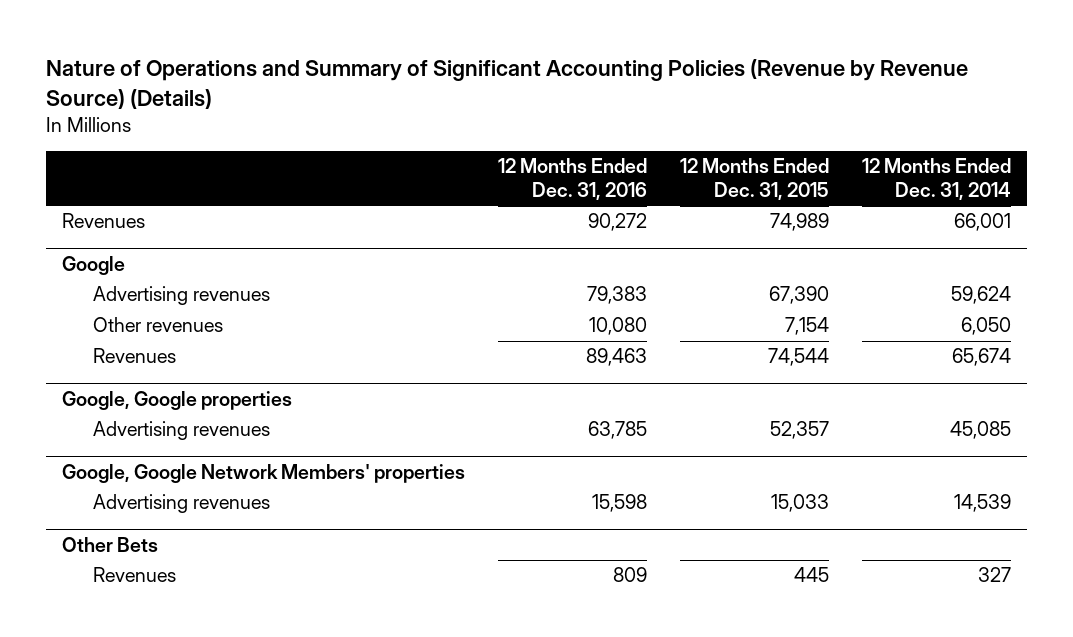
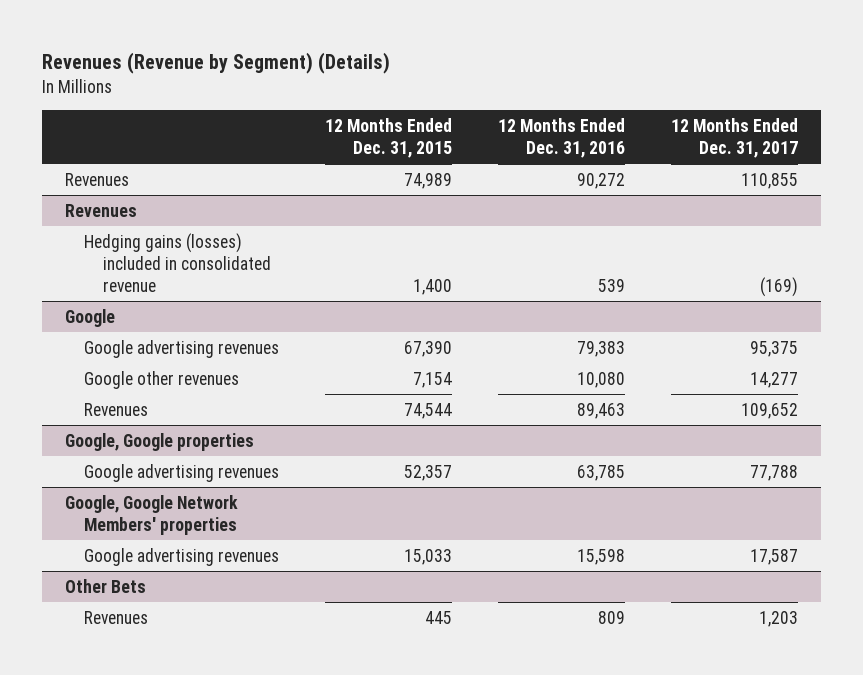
- Nature of Operations and Summary of Significant Accounting Policies (Revenue by Revenue Source) (Details)
+ Revenues (Revenue by Segment) (Details)
- | 12 Months Ended Dec. 31, 2016 | 12 Months Ended Dec. 31, 2015 | 12 Months Ended Dec. 31, 2014
+ | 12 Months Ended Dec. 31, 2015 | 12 Months Ended Dec. 31, 2016 | 12 Months Ended Dec. 31, 2017
+ Revenues
+ Hedging gains (losses) included in consolidated revenue | 1,400 | 539 | (169)
@ Google
- Advertising revenues | 79,383 | 67,390 | 59,624
- Other revenues | 10,080 | 7,154 | 6,050
+ Google advertising revenues | 67,390 | 79,383 | 95,375
+ Google other revenues | 7,154 | 10,080 | 14,277
@ Google, Google properties
- Advertising revenues | 63,785 | 52,357 | 45,085
+ Google advertising revenues | 52,357 | 63,785 | 77,788
@ Google, Google Network Members' properties
- Advertising revenues | 15,598 | 15,033 | 14,539
+ Google advertising revenues | 15,033 | 15,598 | 17,587

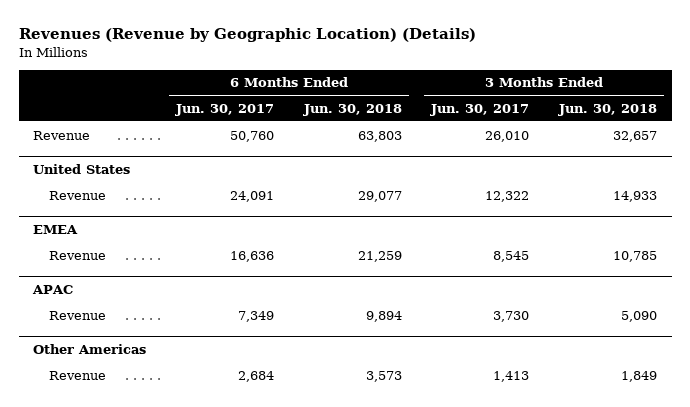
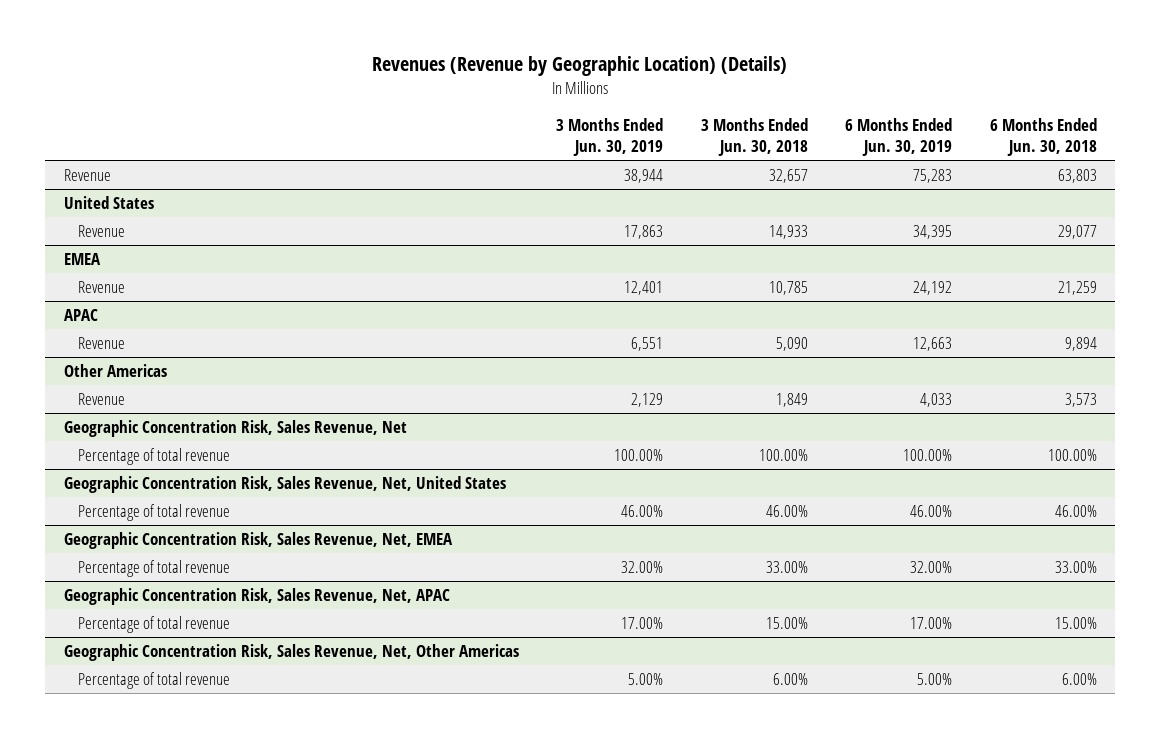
- | 6 Months Ended Jun. 30, 2017 | 6 Months Ended Jun. 30, 2018 | 3 Months Ended Jun. 30, 2017 | 3 Months Ended Jun. 30, 2018
+ | 3 Months Ended Jun. 30, 2019 | 3 Months Ended Jun. 30, 2018 | 6 Months Ended Jun. 30, 2019 | 6 Months Ended Jun. 30, 2018
+ Geographic Concentration Risk, Sales Revenue, Net
+ Percentage of total revenue | 100.00% | 100.00% | 100.00% | 100.00%
+ Geographic Concentration Risk, Sales Revenue, Net, United States
+ Percentage of total revenue | 46.00% | 46.00% | 46.00% | 46.00%
+ Geographic Concentration Risk, Sales Revenue, Net, EMEA
+ Percentage of total revenue | 32.00% | 33.00% | 32.00% | 33.00%
+ Geographic Concentration Risk, Sales Revenue, Net, APAC
+ Percentage of total revenue | 17.00% | 15.00% | 17.00% | 15.00%
+ Geographic Concentration Risk, Sales Revenue, Net, Other Americas
+ Percentage of total revenue | 5.00% | 6.00% | 5.00% | 6.00%

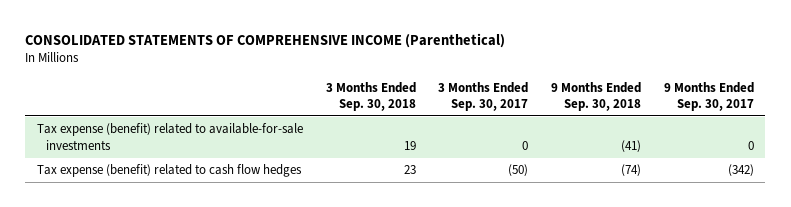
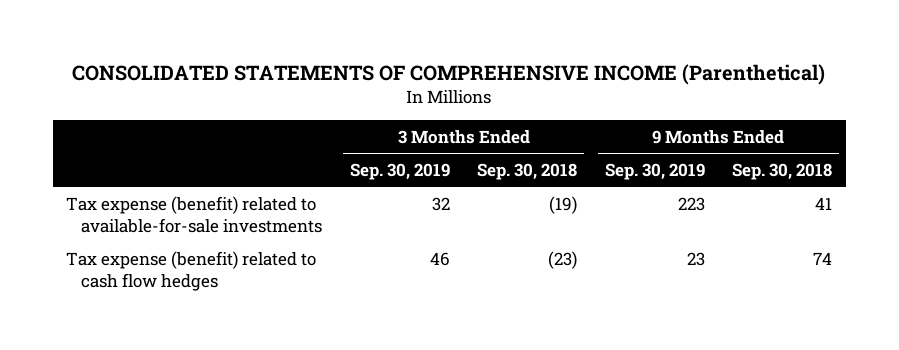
- | 3 Months Ended Sep. 30, 2018 | 3 Months Ended Sep. 30, 2017 | 9 Months Ended Sep. 30, 2018 | 9 Months Ended Sep. 30, 2017
+ | 3 Months Ended Sep. 30, 2019 | 3 Months Ended Sep. 30, 2018 | 9 Months Ended Sep. 30, 2019 | 9 Months Ended Sep. 30, 2018
- Tax expense (benefit) related to available-for-sale investments | 19 | 0 | (41) | 0
- Tax expense (benefit) related to cash flow hedges | 23 | (50) | (74) | (342)
+ Tax expense (benefit) related to available-for-sale investments | 32 | (19) | 223 | 41
+ Tax expense (benefit) related to cash flow hedges | 46 | (23) | 23 | 74

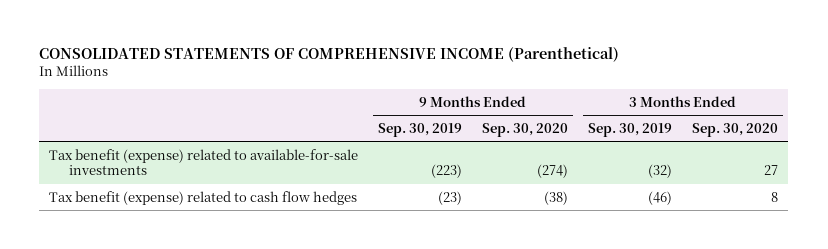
- | 3 Months Ended Sep. 30, 2019 | 3 Months Ended Sep. 30, 2018 | 9 Months Ended Sep. 30, 2019 | 9 Months Ended Sep. 30, 2018
+ | 9 Months Ended Sep. 30, 2019 | 9 Months Ended Sep. 30, 2020 | 3 Months Ended Sep. 30, 2019 | 3 Months Ended Sep. 30, 2020
- Tax expense (benefit) related to available-for-sale investments | 32 | (19) | 223 | 41
- Tax expense (benefit) related to cash flow hedges | 46 | (23) | 23 | 74
+ Tax benefit (expense) related to available-for-sale investments | (223) | (274) | (32) | 27
+ Tax benefit (expense) related to cash flow hedges | (23) | (38) | (46) | 8

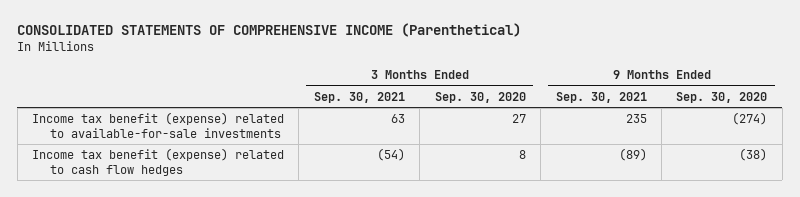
- | 9 Months Ended Sep. 30, 2019 | 9 Months Ended Sep. 30, 2020 | 3 Months Ended Sep. 30, 2019 | 3 Months Ended Sep. 30, 2020
+ | 3 Months Ended Sep. 30, 2021 | 3 Months Ended Sep. 30, 2020 | 9 Months Ended Sep. 30, 2021 | 9 Months Ended Sep. 30, 2020
- Tax benefit (expense) related to available-for-sale investments | (223) | (274) | (32) | 27
- Tax benefit (expense) related to cash flow hedges | (23) | (38) | (46) | 8
+ Income tax benefit (expense) related to available-for-sale investments | 63 | 27 | 235 | (274)
+ Income tax benefit (expense) related to cash flow hedges | (54) | 8 | (89) | (38)

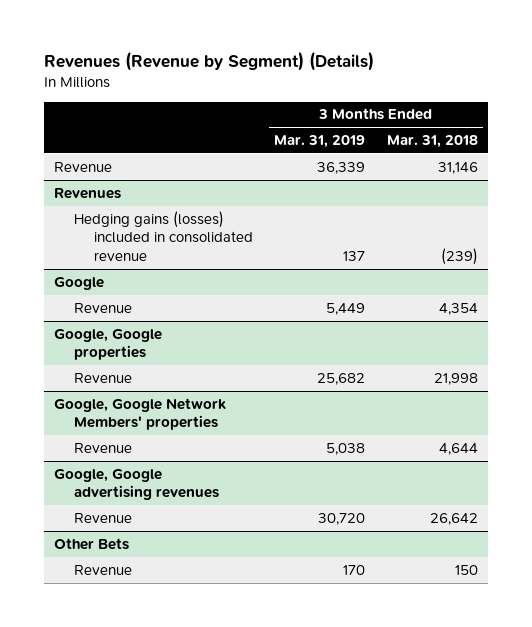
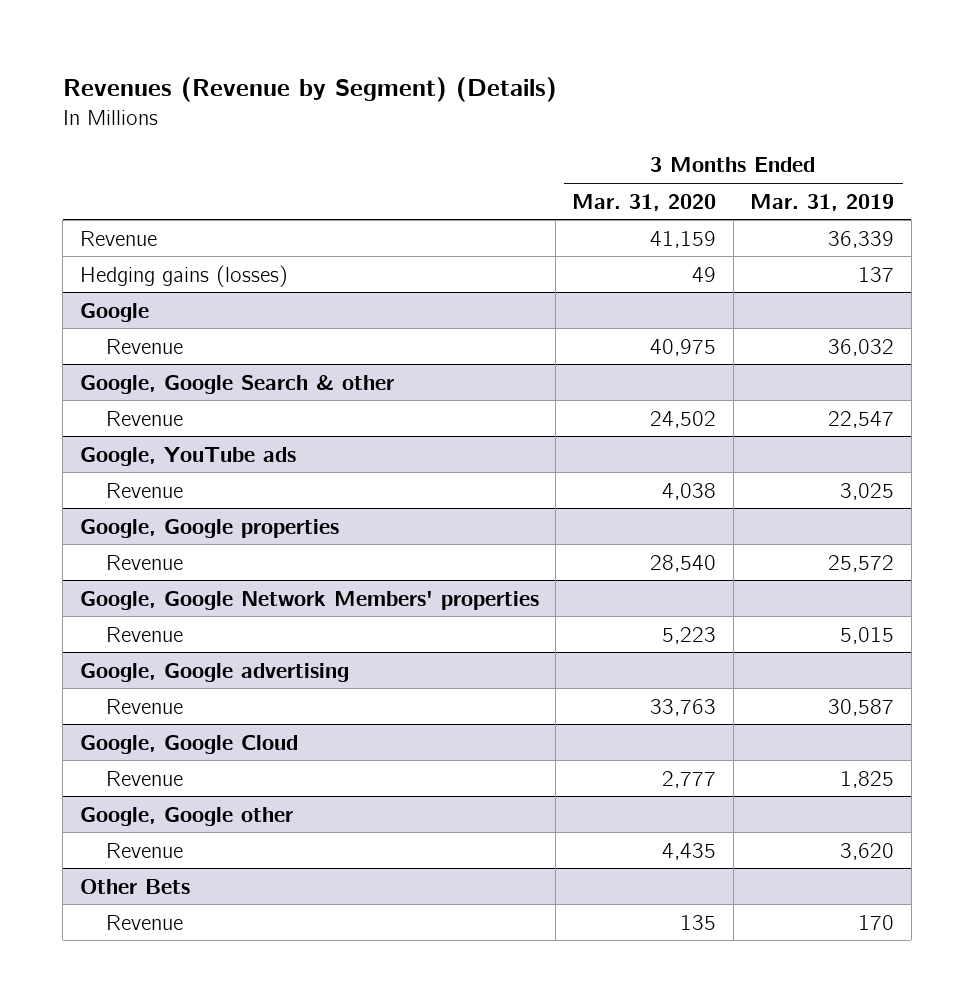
- | 3 Months Ended Mar. 31, 2019 | 3 Months Ended Mar. 31, 2018
+ | 3 Months Ended Mar. 31, 2020 | 3 Months Ended Mar. 31, 2019
- Revenues
- Hedging gains (losses) included in consolidated revenue | 137 | (239)
+ Hedging gains (losses) | 49 | 137
@ Google
- Revenue | 5,449 | 4,354
+ Revenue | 40,975 | 36,032
+ Google, Google Search & other
+ Revenue | 24,502 | 22,547
+ Google, YouTube ads
+ Revenue | 4,038 | 3,025
@ Google, Google properties
- Revenue | 25,682 | 21,998
+ Revenue | 28,540 | 25,572
@ Google, Google Network Members' properties
- Revenue | 5,038 | 4,644
- Google, Google advertising revenues
- Revenue | 30,720 | 26,642
@ Google, Google Network Members' properties
+ Revenue | 5,223 | 5,015
+ Google, Google advertising
+ Revenue | 33,763 | 30,587
+ Google, Google Cloud
+ Revenue | 2,777 | 1,825
+ Google, Google other
+ Revenue | 4,435 | 3,620

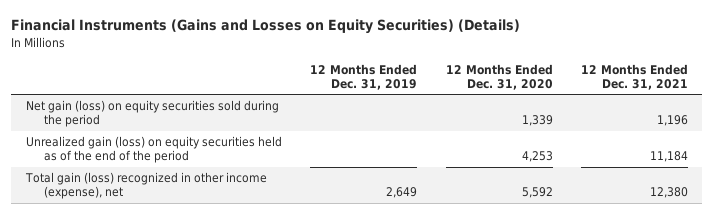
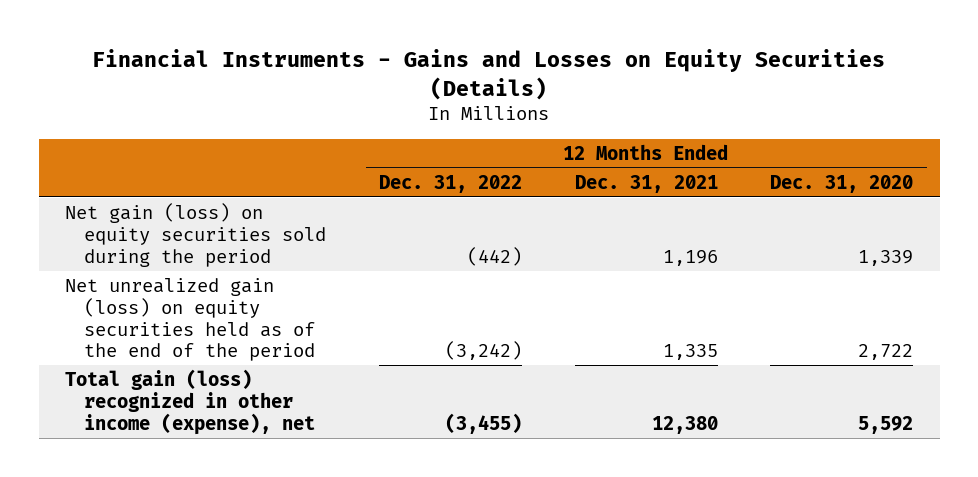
- Financial Instruments (Gains and Losses on Equity Securities) (Details)
+ Financial Instruments - Gains and Losses on Equity Securities (Details)
- | 12 Months Ended Dec. 31, 2019 | 12 Months Ended Dec. 31, 2020 | 12 Months Ended Dec. 31, 2021
+ | 12 Months Ended Dec. 31, 2022 | 12 Months Ended Dec. 31, 2021 | 12 Months Ended Dec. 31, 2020
- Unrealized gain (loss) on equity securities held as of the end of the period | | 4,253 | 11,184
+ Net unrealized gain (loss) on equity securities held as of the end of the period | (3,242) | 1,335 | 2,722

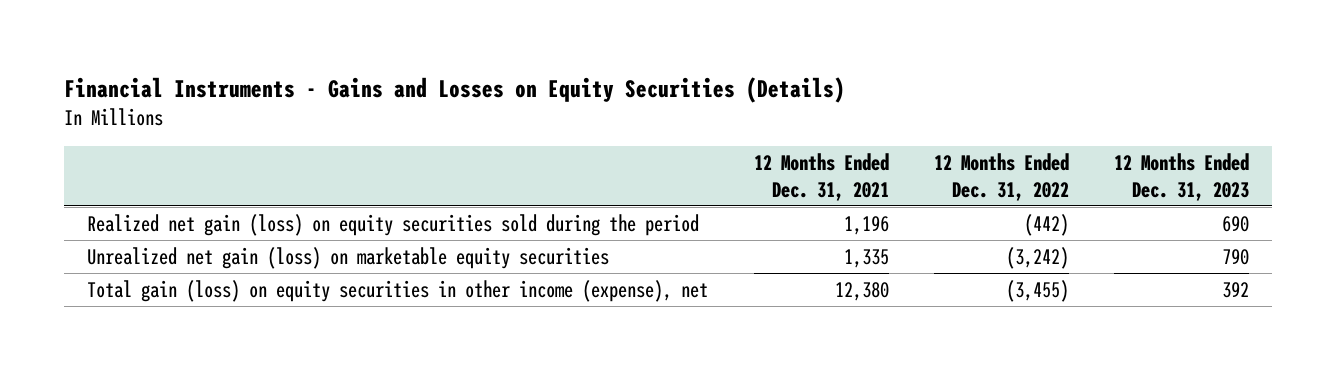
- | 12 Months Ended Dec. 31, 2022 | 12 Months Ended Dec. 31, 2021 | 12 Months Ended Dec. 31, 2020
+ | 12 Months Ended Dec. 31, 2021 | 12 Months Ended Dec. 31, 2022 | 12 Months Ended Dec. 31, 2023
- Net gain (loss) on equity securities sold during the period | (442) | 1,196 | 1,339
- Net unrealized gain (loss) on equity securities held as of the end of the period | (3,242) | 1,335 | 2,722
- Total gain (loss) recognized in other income (expense), net | (3,455) | 12,380 | 5,592
+ Realized net gain (loss) on equity securities sold during the period | 1,196 | (442) | 690
+ Unrealized net gain (loss) on marketable equity securities | 1,335 | (3,242) | 790
+ Total gain (loss) on equity securities in other income (expense), net | 12,380 | (3,455) | 392

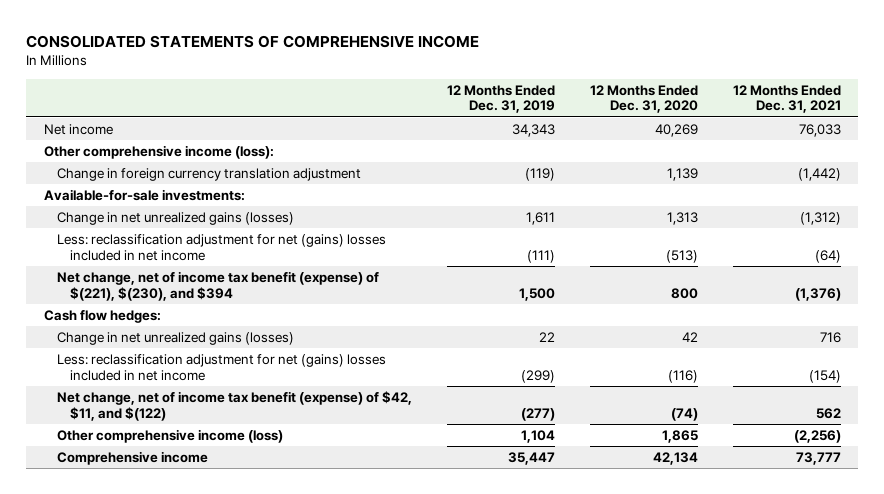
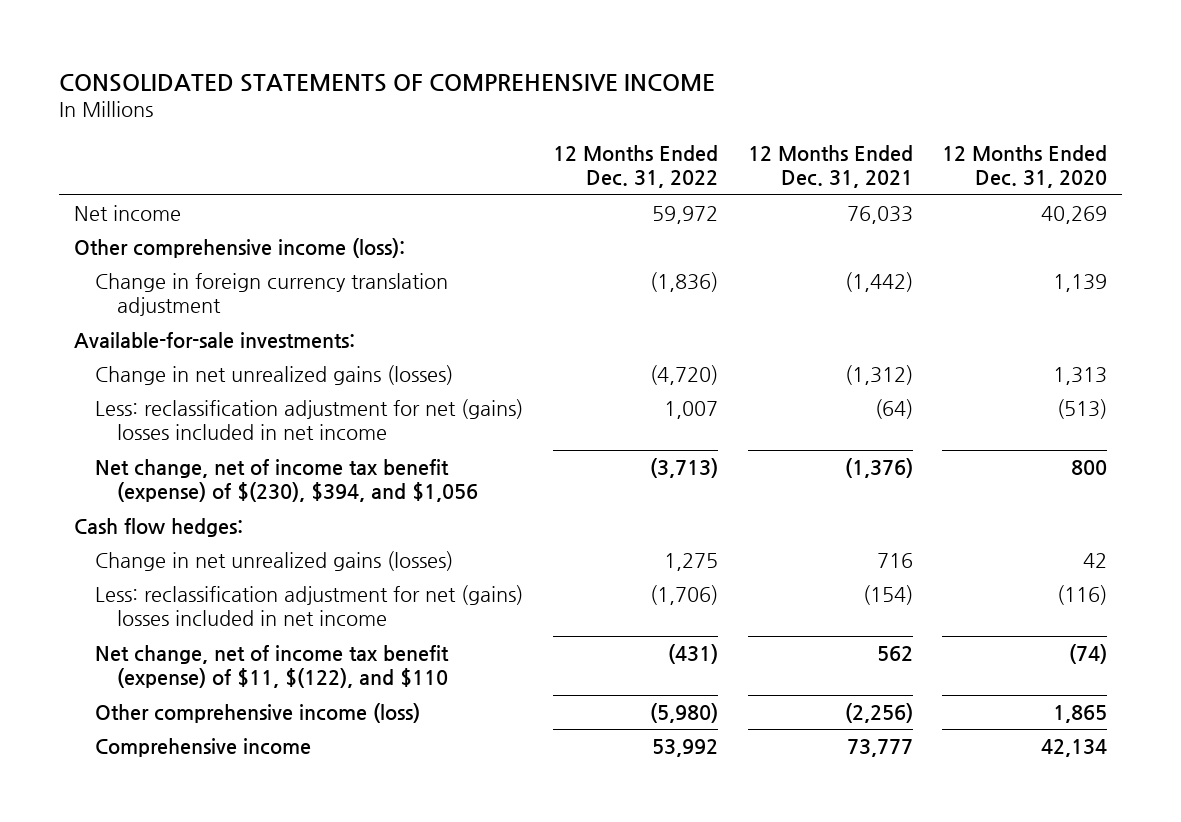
- | 12 Months Ended Dec. 31, 2019 | 12 Months Ended Dec. 31, 2020 | 12 Months Ended Dec. 31, 2021
+ | 12 Months Ended Dec. 31, 2022 | 12 Months Ended Dec. 31, 2021 | 12 Months Ended Dec. 31, 2020
- Net change, net of income tax benefit (expense) of $(221), $(230), and $394 | 1,500 | 800 | (1,376)
+ Net change, net of income tax benefit (expense) of $(230), $394, and $1,056 | (3,713) | (1,376) | 800
- Net change, net of income tax benefit (expense) of $42, $11, and $(122) | (277) | (74) | 562
+ Net change, net of income tax benefit (expense) of $11, $(122), and $110 | (431) | 562 | (74)

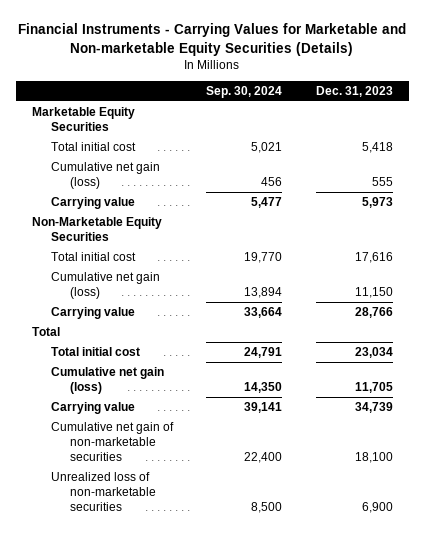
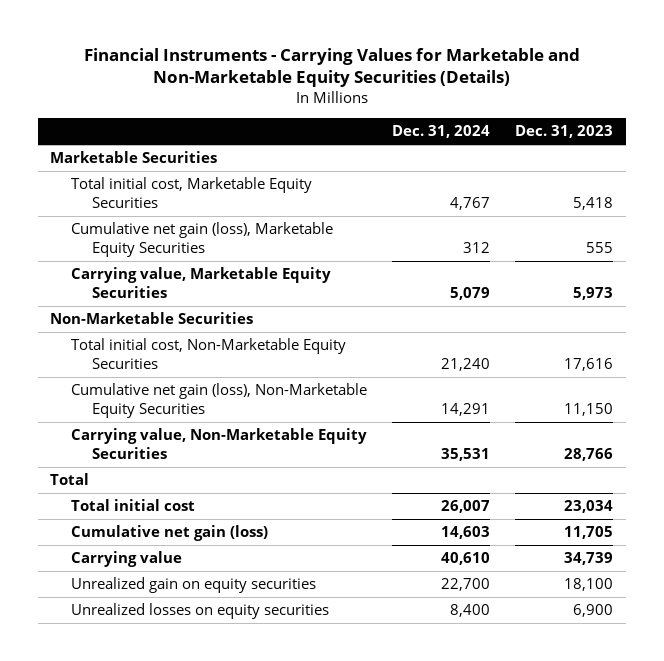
- Financial Instruments - Carrying Values for Marketable and Non-marketable Equity Securities (Details)
+ Financial Instruments - Carrying Values for Marketable and Non-Marketable Equity Securities (Details)
- | Sep. 30, 2024 | Dec. 31, 2023
+ | Dec. 31, 2024 | Dec. 31, 2023
- Marketable Equity Securities
- Total initial cost | 5,021 | 5,418
- Cumulative net gain (loss) | 456 | 555
- Carrying value | 5,477 | 5,973
- Non-Marketable Equity Securities
- Total initial cost | 19,770 | 17,616
- Cumulative net gain (loss) | 13,894 | 11,150
- Carrying value | 33,664 | 28,766
+ Marketable Securities
+ Total initial cost, Marketable Equity Securities | 4,767 | 5,418
+ Cumulative net gain (loss), Marketable Equity Securities | 312 | 555
+ Carrying value, Marketable Equity Securities | 5,079 | 5,973
+ Non-Marketable Securities
+ Total initial cost, Non-Marketable Equity Securities | 21,240 | 17,616
+ Cumulative net gain (loss), Non-Marketable Equity Securities | 14,291 | 11,150
+ Carrying value, Non-Marketable Equity Securities | 35,531 | 28,766
- Cumulative net gain of non-marketable securities | 22,400 | 18,100
- Unrealized loss of non-marketable securities | 8,500 | 6,900
+ Unrealized gain on equity securities | 22,700 | 18,100
+ Unrealized losses on equity securities | 8,400 | 6,900

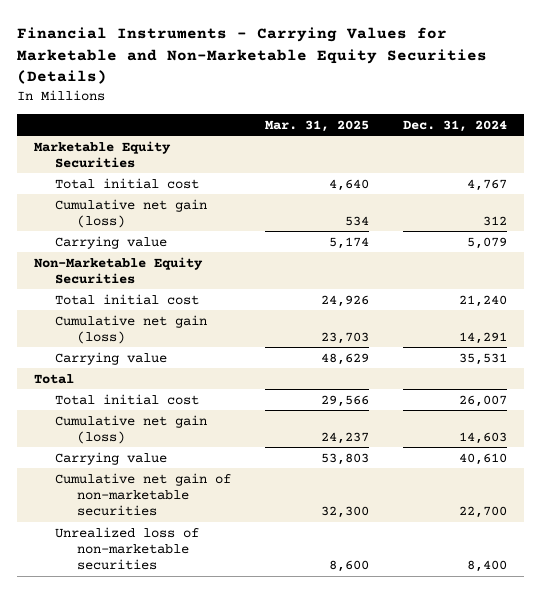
- | Dec. 31, 2024 | Dec. 31, 2023
+ | Mar. 31, 2025 | Dec. 31, 2024
- Marketable Securities
- Total initial cost, Marketable Equity Securities | 4,767 | 5,418
- Cumulative net gain (loss), Marketable Equity Securities | 312 | 555
- Carrying value, Marketable Equity Securities | 5,079 | 5,973
- Non-Marketable Securities
- Total initial cost, Non-Marketable Equity Securities | 21,240 | 17,616
- Cumulative net gain (loss), Non-Marketable Equity Securities | 14,291 | 11,150
- Carrying value, Non-Marketable Equity Securities | 35,531 | 28,766
+ Marketable Equity Securities
+ Total initial cost | 4,640 | 4,767
+ Cumulative net gain (loss) | 534 | 312
+ Carrying value | 5,174 | 5,079
+ Non-Marketable Equity Securities
+ Total initial cost | 24,926 | 21,240
+ Cumulative net gain (loss) | 23,703 | 14,291
+ Carrying value | 48,629 | 35,531
- Unrealized gain on equity securities | 22,700 | 18,100
- Unrealized losses on equity securities | 8,400 | 6,900
+ Cumulative net gain of non-marketable securities | 32,300 | 22,700
+ Unrealized loss of non-marketable securities | 8,600 | 8,400

